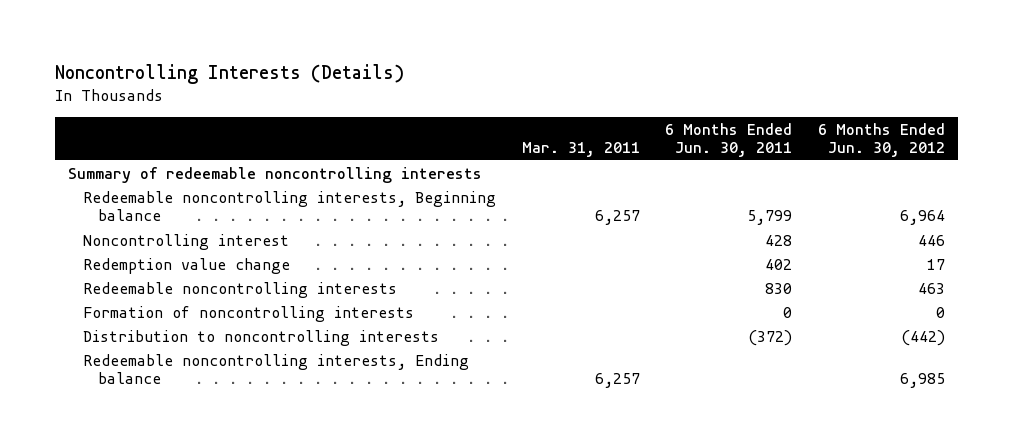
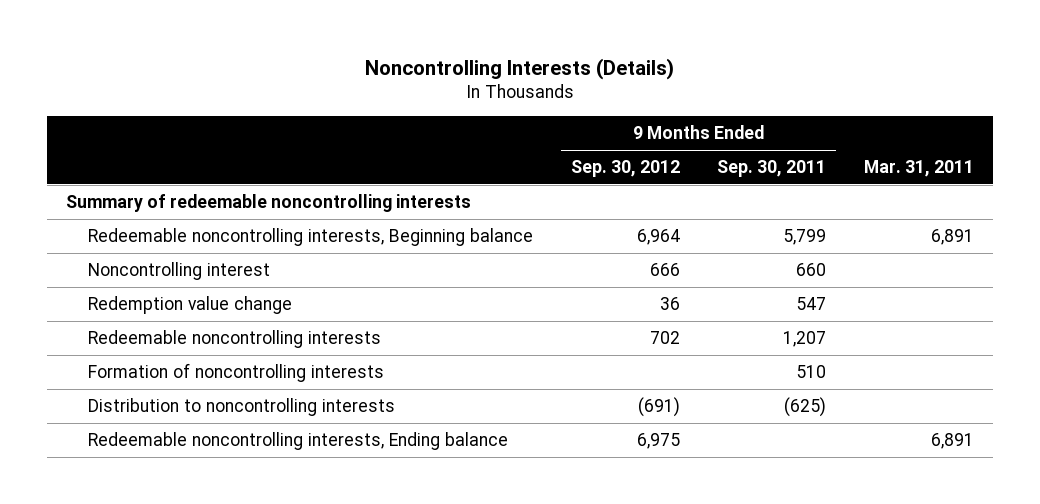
- | Mar. 31, 2011 | 6 Months Ended Jun. 30, 2011 | 6 Months Ended Jun. 30, 2012
+ | 9 Months Ended Sep. 30, 2012 | 9 Months Ended Sep. 30, 2011 | Mar. 31, 2011
- Redeemable noncontrolling interests, Beginning balance | 6,257 | 5,799 | 6,964
+ Redeemable noncontrolling interests, Beginning balance | 6,964 | 5,799 | 6,891
- Redeemable noncontrolling interests, Ending balance | 6,257 | | 6,985
+ Redeemable noncontrolling interests, Ending balance | 6,975 | | 6,891

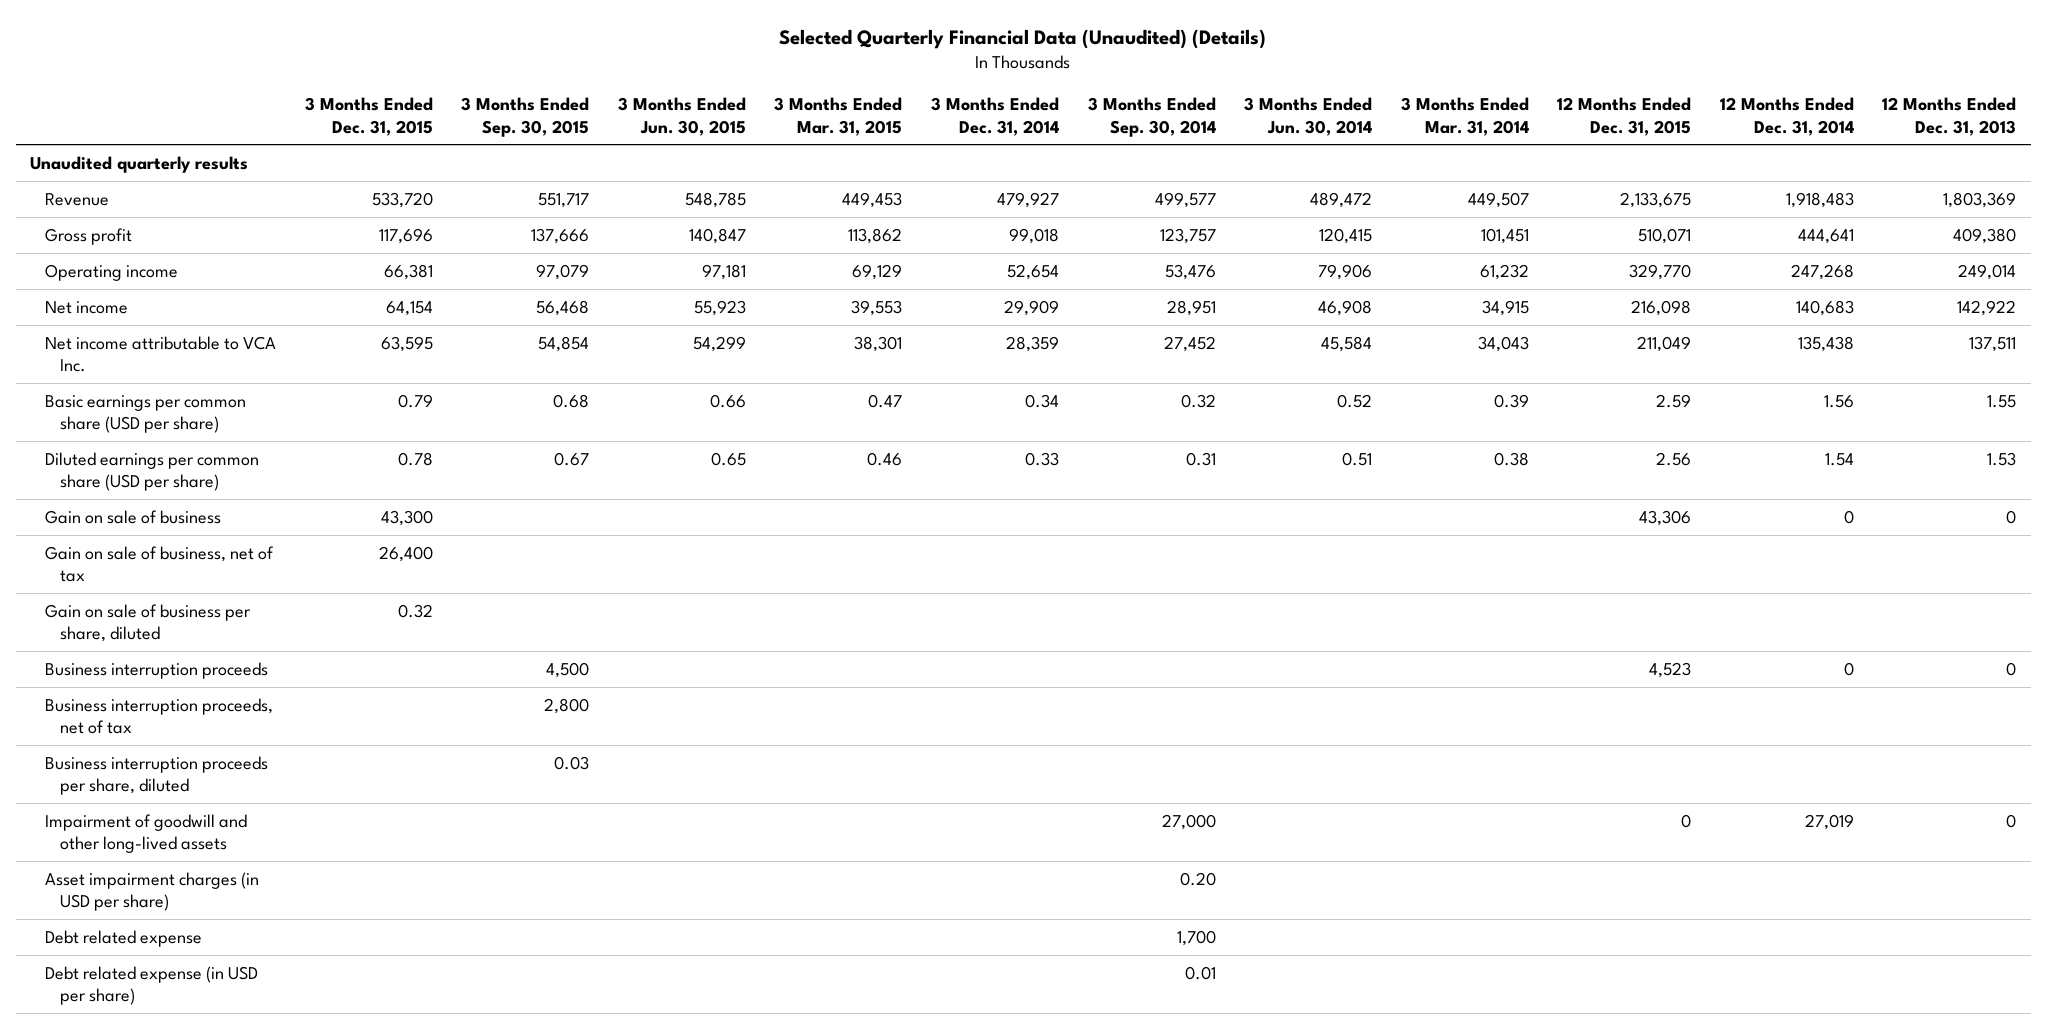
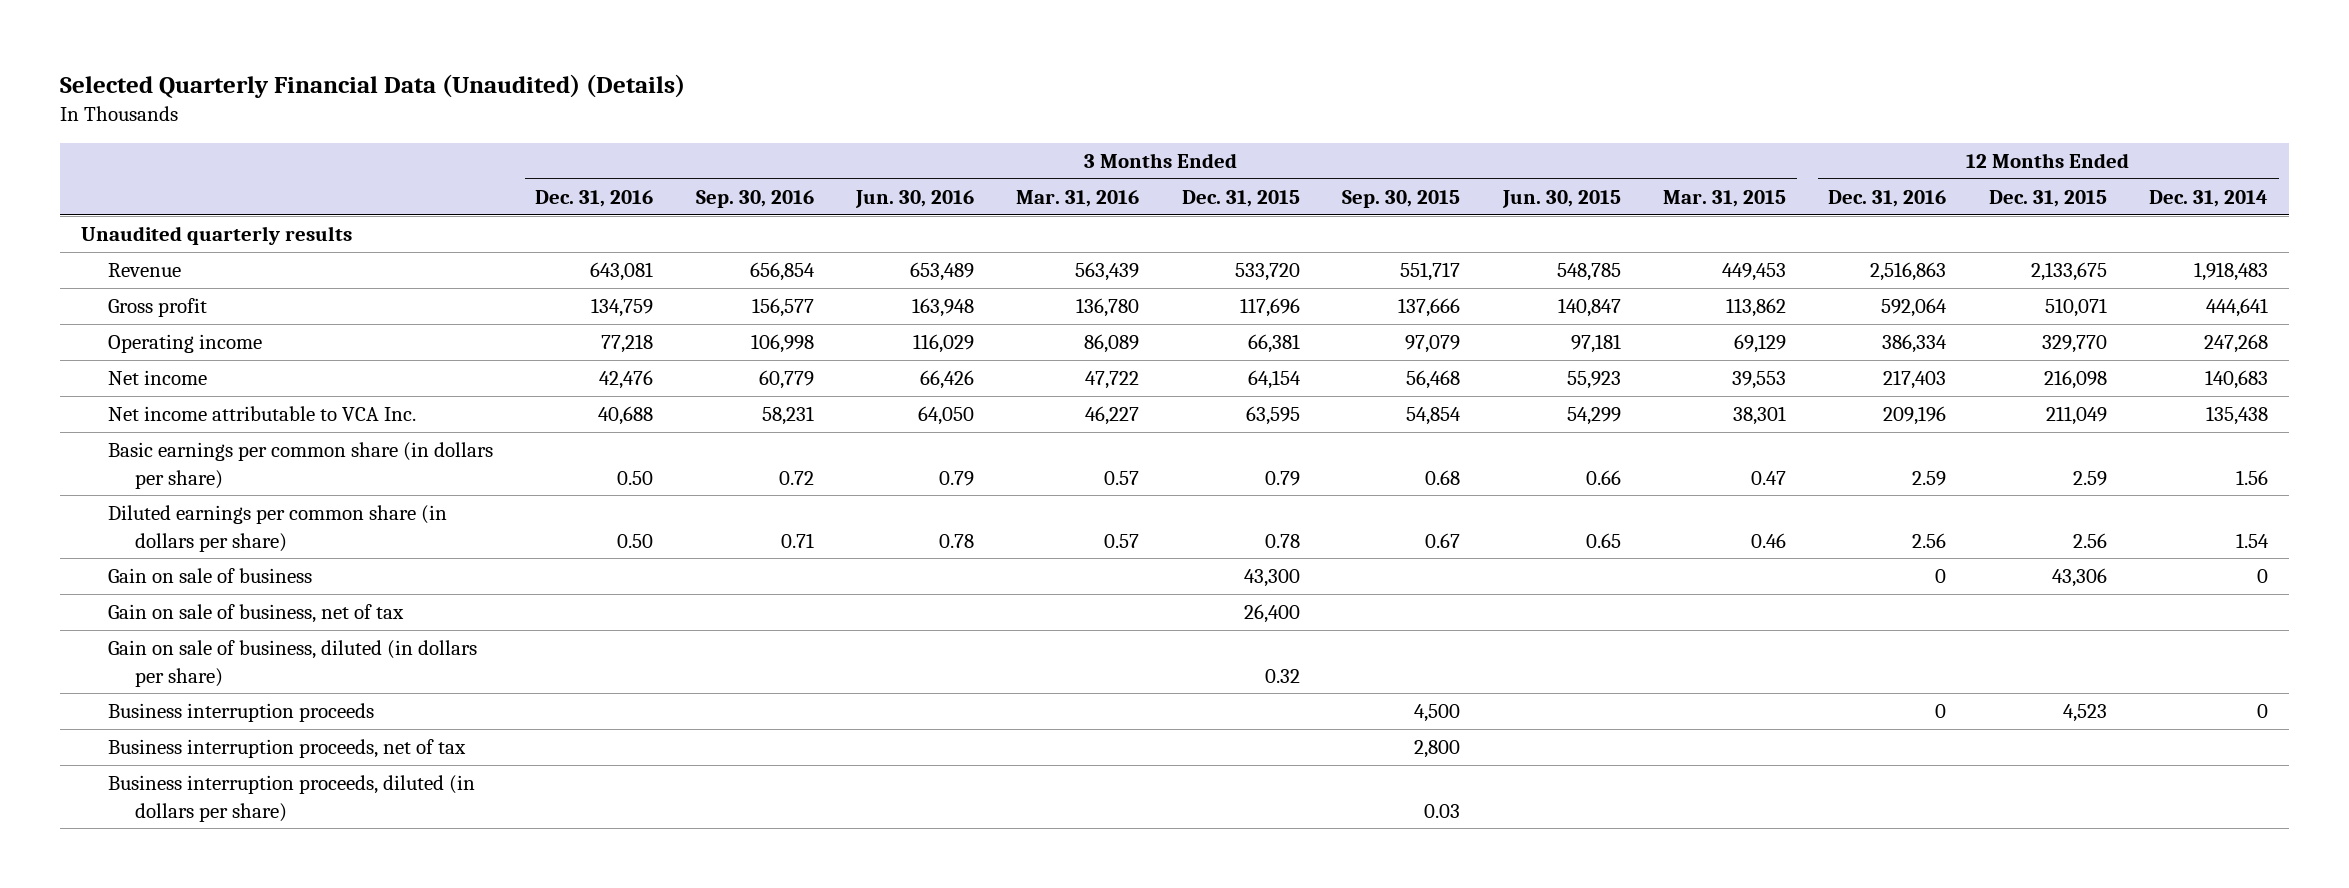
- | 3 Months Ended Dec. 31, 2015 | 3 Months Ended Sep. 30, 2015 | 3 Months Ended Jun. 30, 2015 | 3 Months Ended Mar. 31, 2015 | 3 Months Ended Dec. 31, 2014 | 3 Months Ended Sep. 30, 2014 | 3 Months Ended Jun. 30, 2014 | 3 Months Ended Mar. 31, 2014 | 12 Months Ended Dec. 31, 2015 | 12 Months Ended Dec. 31, 2014 | 12 Months Ended Dec. 31, 2013
+ | 3 Months Ended Dec. 31, 2016 | 3 Months Ended Sep. 30, 2016 | 3 Months Ended Jun. 30, 2016 | 3 Months Ended Mar. 31, 2016 | 3 Months Ended Dec. 31, 2015 | 3 Months Ended Sep. 30, 2015 | 3 Months Ended Jun. 30, 2015 | 3 Months Ended Mar. 31, 2015 | 12 Months Ended Dec. 31, 2016 | 12 Months Ended Dec. 31, 2015 | 12 Months Ended Dec. 31, 2014
- Basic earnings per common share (USD per share) | 0.79 | 0.68 | 0.66 | 0.47 | 0.34 | 0.32 | 0.52 | 0.39 | 2.59 | 1.56 | 1.55
- Diluted earnings per common share (USD per share) | 0.78 | 0.67 | 0.65 | 0.46 | 0.33 | 0.31 | 0.51 | 0.38 | 2.56 | 1.54 | 1.53
+ Basic earnings per common share (in dollars per share) | 0.50 | 0.72 | 0.79 | 0.57 | 0.79 | 0.68 | 0.66 | 0.47 | 2.59 | 2.59 | 1.56
+ Diluted earnings per common share (in dollars per share) | 0.50 | 0.71 | 0.78 | 0.57 | 0.78 | 0.67 | 0.65 | 0.46 | 2.56 | 2.56 | 1.54
- Gain on sale of business per share, diluted | 0.32 | | | | | | | | | |
+ Gain on sale of business, diluted (in dollars per share) | | | | | 0.32 | | | | | |
- Business interruption proceeds per share, diluted | | 0.03 | | | | | | | | |
- Impairment of goodwill and other long-lived assets | | | | | | 27,000 | | | 0 | 27,019 | 0
- Asset impairment charges (in USD per share) | | | | | | 0.20 | | | | |
- Debt related expense | | | | | | 1,700 | | | | |
- Debt related expense (in USD per share) | | | | | | 0.01 | | | | |
+ Business interruption proceeds, diluted (in dollars per share) | | | | | | 0.03 | | | | |

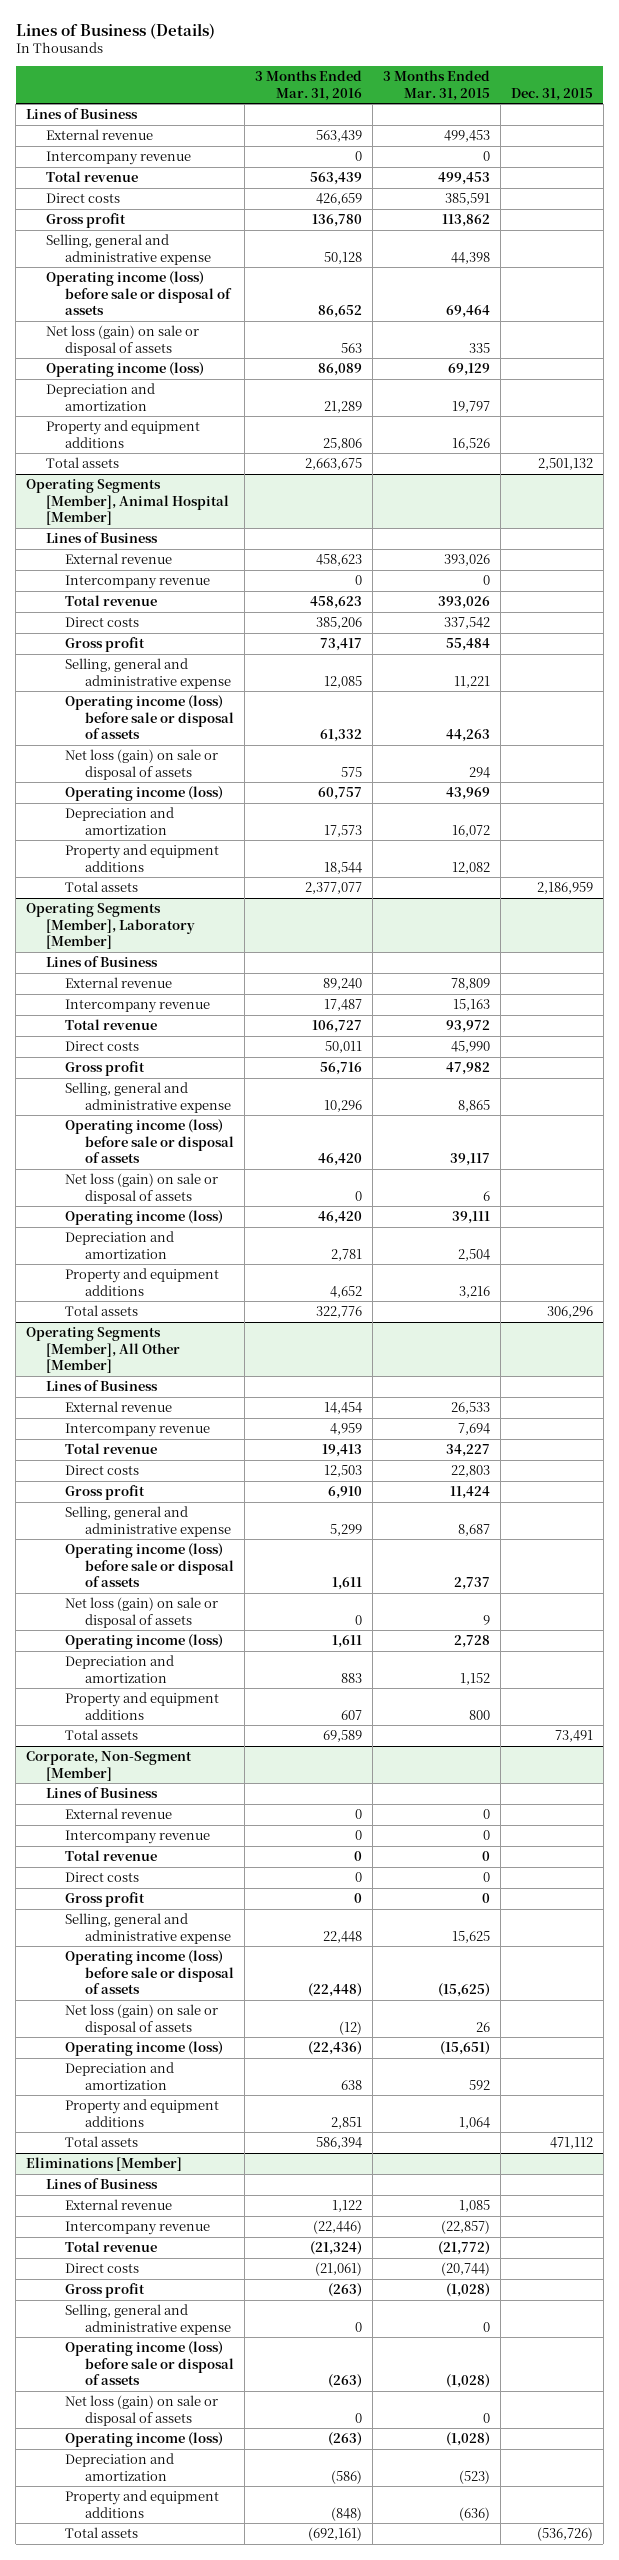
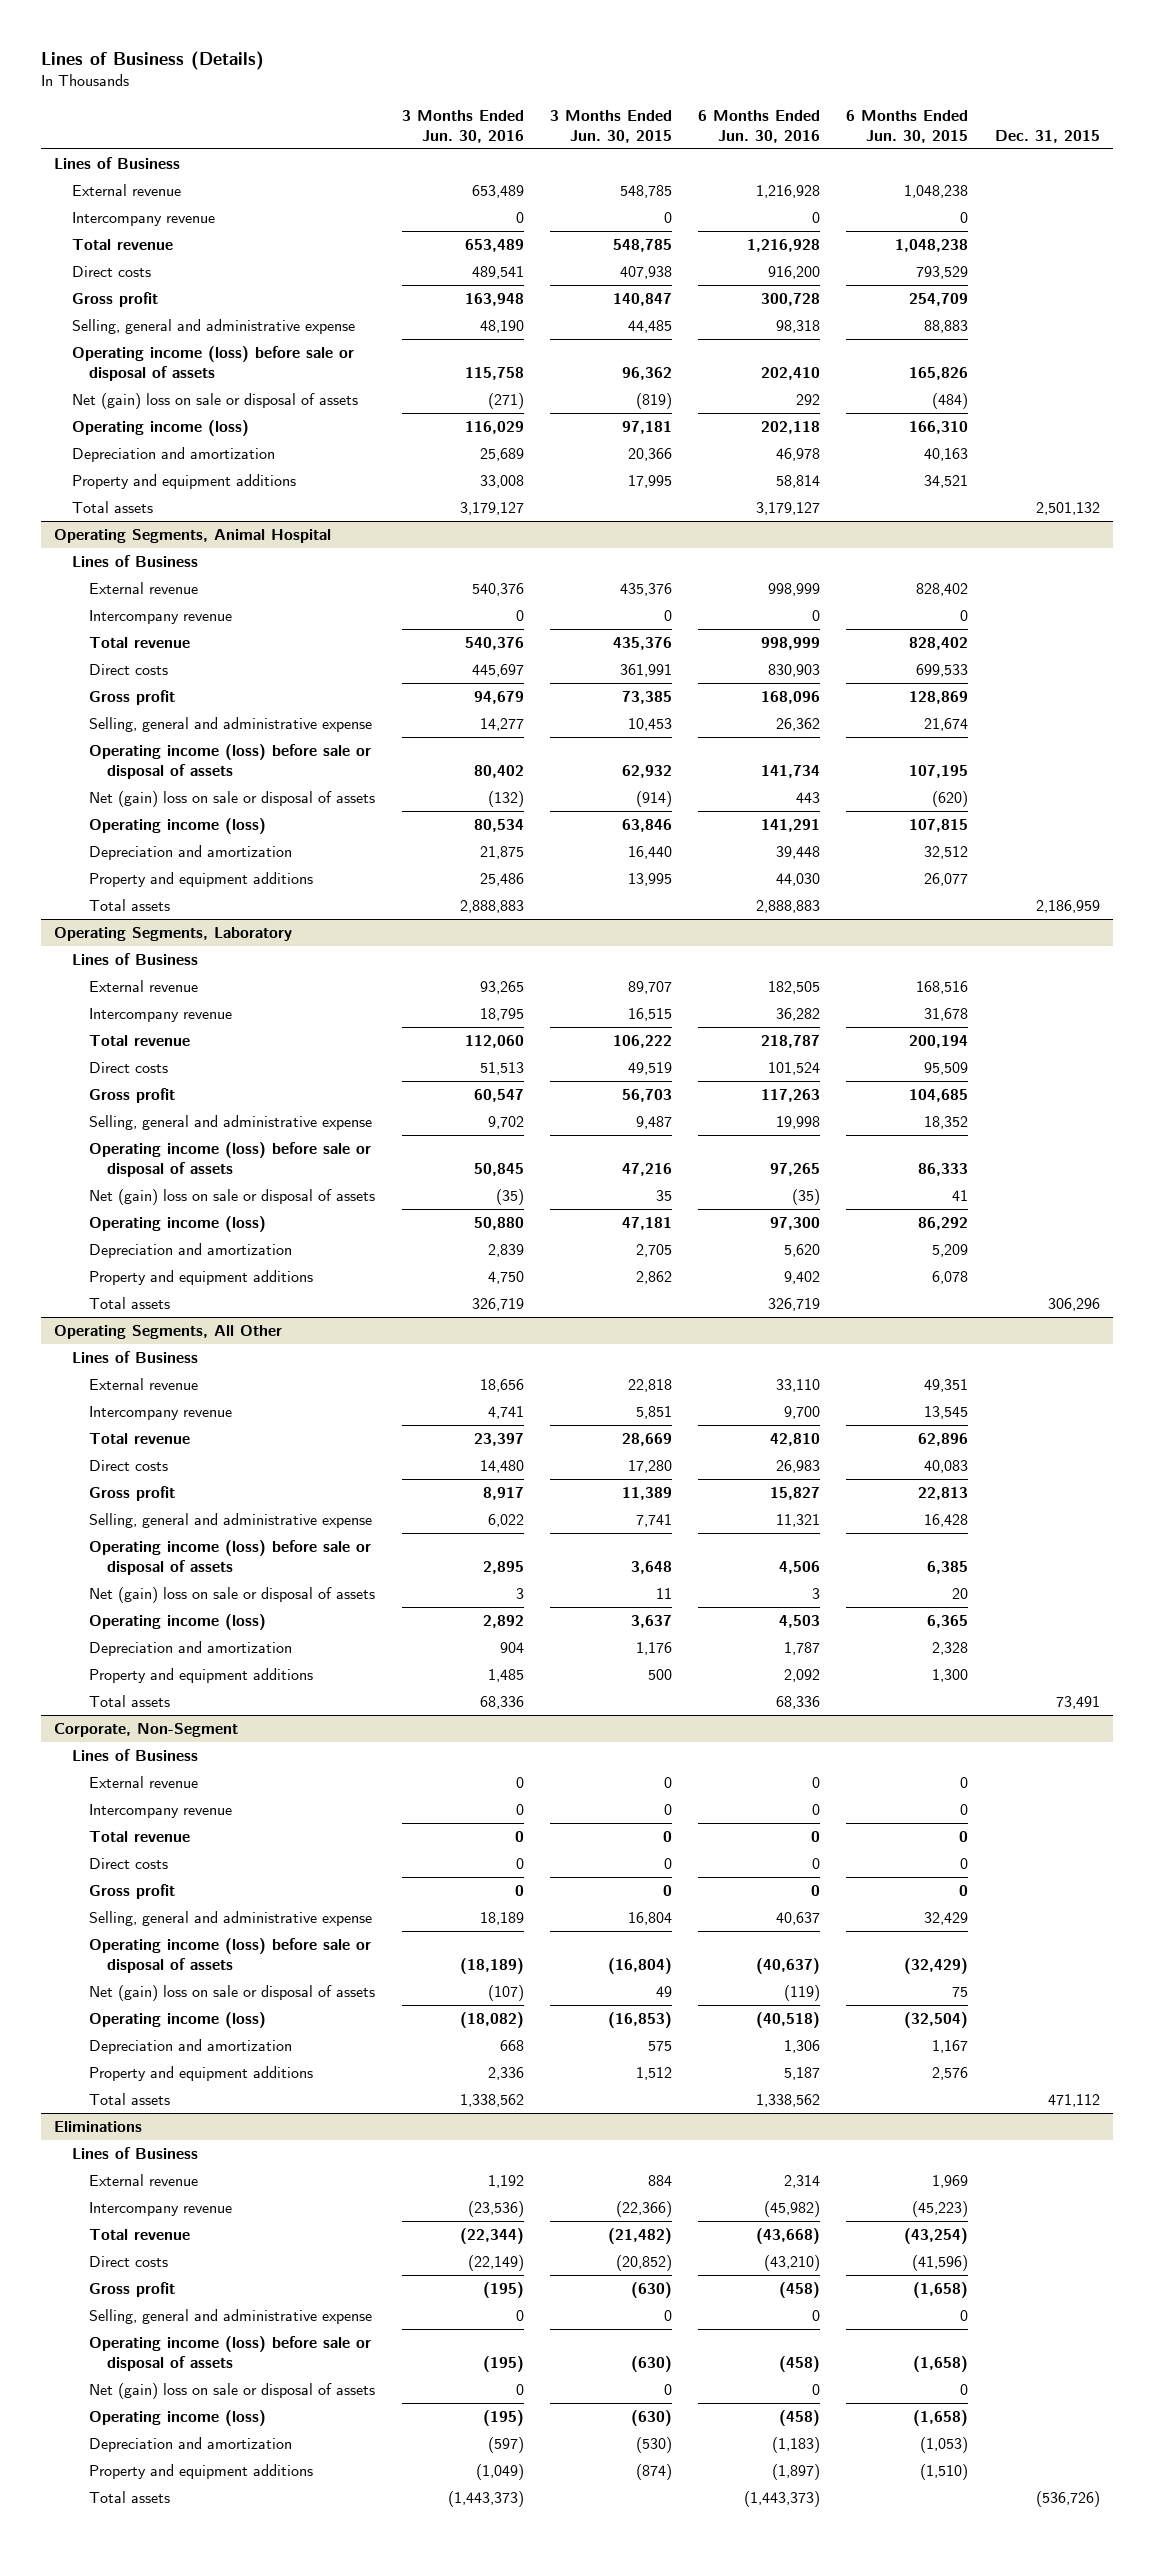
- | 3 Months Ended Mar. 31, 2016 | 3 Months Ended Mar. 31, 2015 | Dec. 31, 2015
+ | 3 Months Ended Jun. 30, 2016 | 3 Months Ended Jun. 30, 2015 | 6 Months Ended Jun. 30, 2016 | 6 Months Ended Jun. 30, 2015 | Dec. 31, 2015
- Net loss (gain) on sale or disposal of assets | 563 | 335 |
+ Net (gain) loss on sale or disposal of assets | (271) | (819) | 292 | (484) |
- Operating Segments [Member], Animal Hospital [Member]
+ Operating Segments, Animal Hospital
- Net loss (gain) on sale or disposal of assets | 575 | 294 |
+ Net (gain) loss on sale or disposal of assets | (132) | (914) | 443 | (620) |
- Operating Segments [Member], Laboratory [Member]
+ Operating Segments, Laboratory
- Net loss (gain) on sale or disposal of assets | 0 | 6 |
+ Net (gain) loss on sale or disposal of assets | (35) | 35 | (35) | 41 |
- Operating Segments [Member], All Other [Member]
+ Operating Segments, All Other
- Net loss (gain) on sale or disposal of assets | 0 | 9 |
+ Net (gain) loss on sale or disposal of assets | 3 | 11 | 3 | 20 |
- Corporate, Non-Segment [Member]
+ Corporate, Non-Segment
- Net loss (gain) on sale or disposal of assets | (12) | 26 |
+ Net (gain) loss on sale or disposal of assets | (107) | 49 | (119) | 75 |
- Eliminations [Member]
+ Eliminations
- Net loss (gain) on sale or disposal of assets | 0 | 0 |
+ Net (gain) loss on sale or disposal of assets | 0 | 0 | 0 | 0 |

